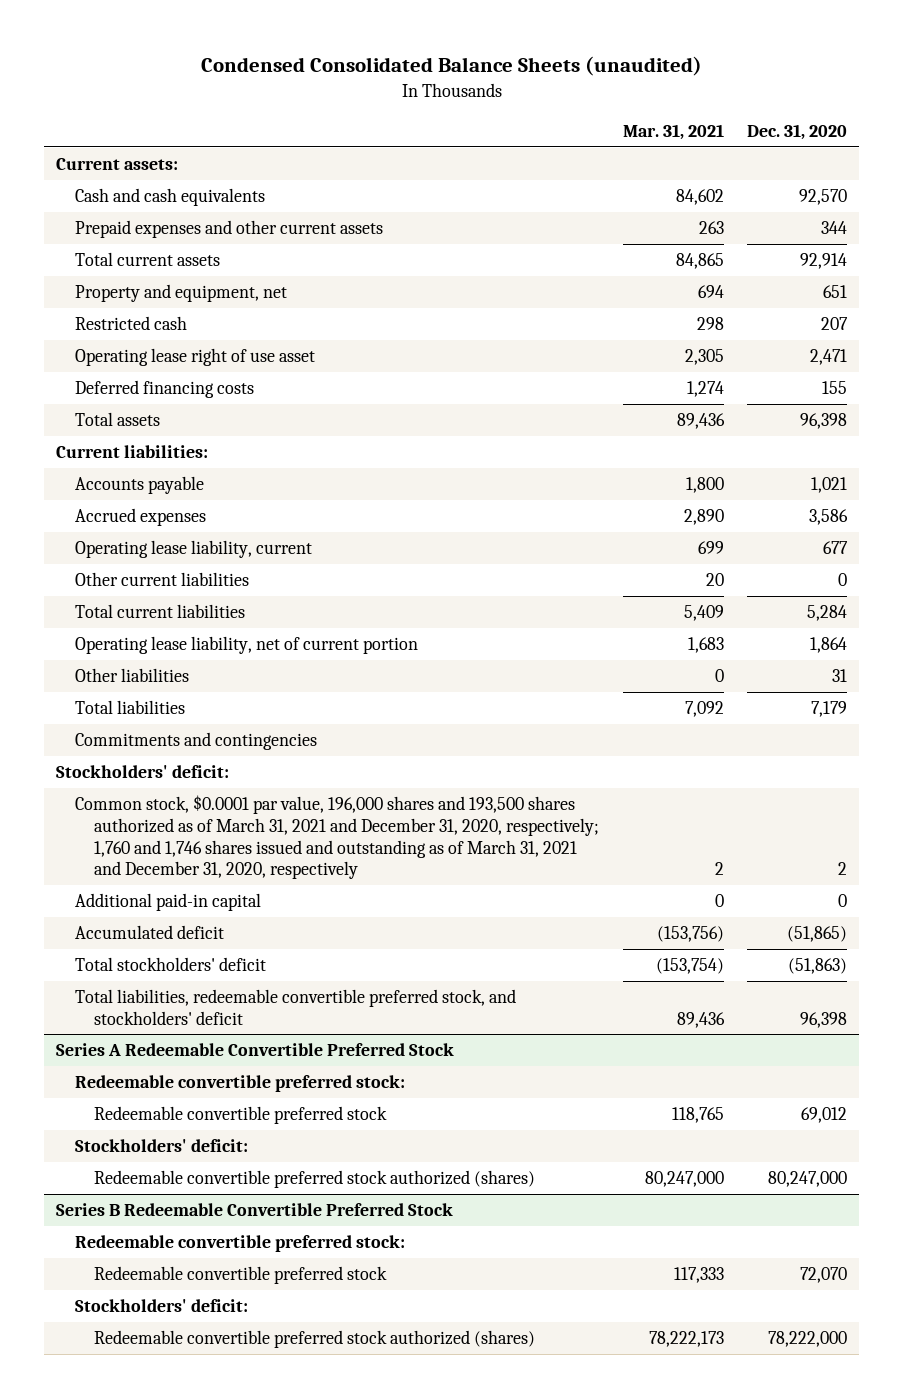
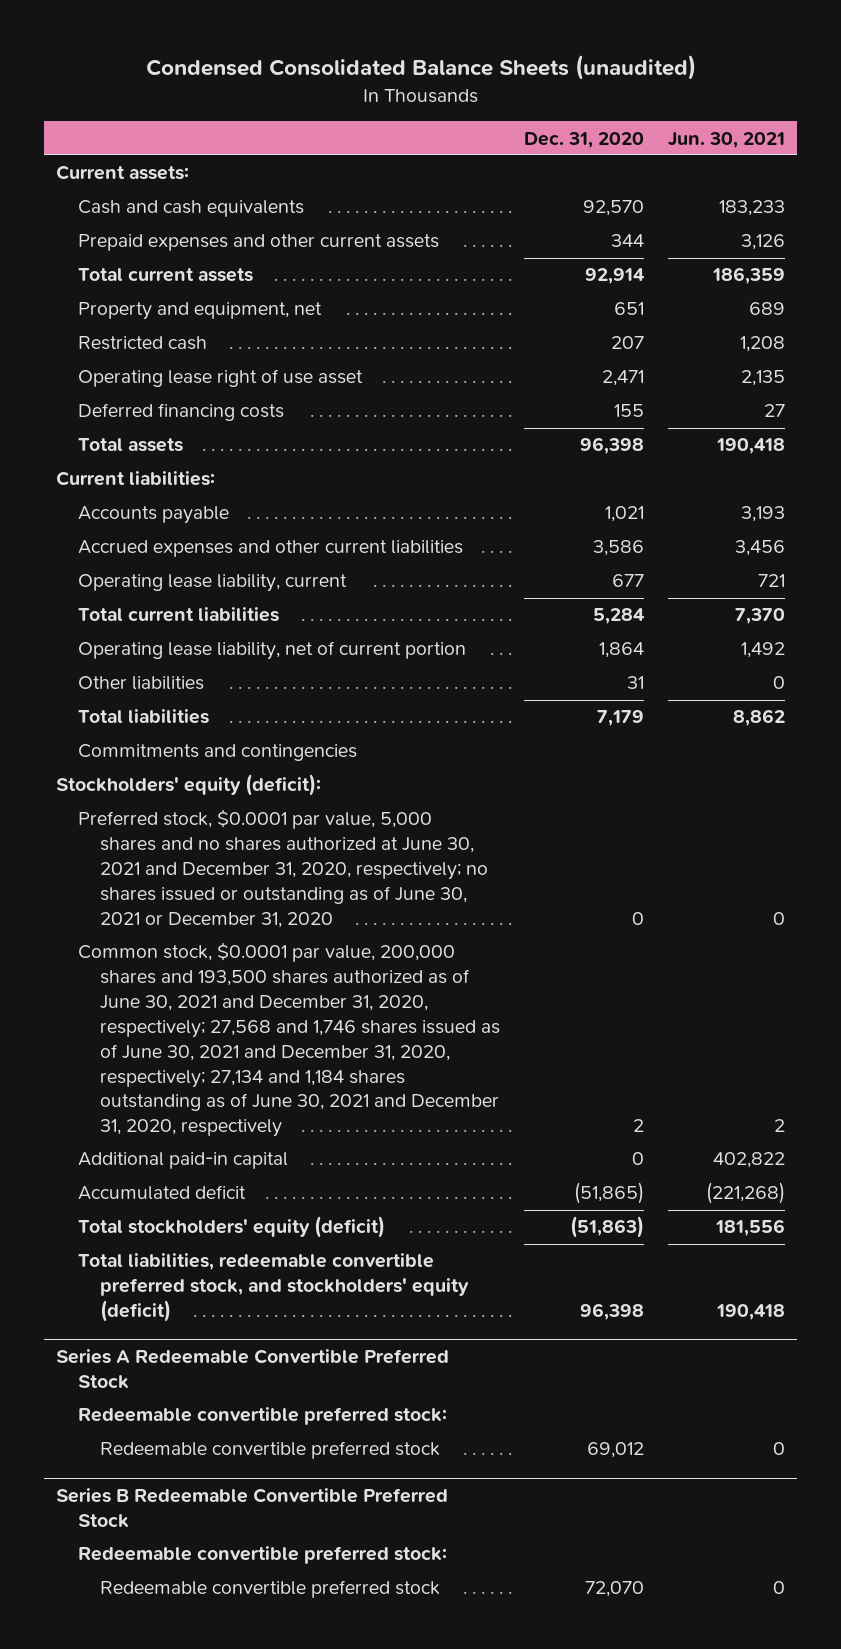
- | Mar. 31, 2021 | Dec. 31, 2020
+ | Dec. 31, 2020 | Jun. 30, 2021
- Accrued expenses | 2,890 | 3,586
+ Accrued expenses and other current liabilities | 3,586 | 3,456
- Other current liabilities | 20 | 0
- Stockholders' deficit:
- Common stock, $0.0001 par value, 196,000 shares and 193,500 shares authorized as of March 31, 2021 and December 31, 2020, respectively; 1,760 and 1,746 shares issued and outstanding as of March 31, 2021 and December 31, 2020, respectively | 2 | 2
+ Stockholders' equity (deficit):
+ Preferred stock, $0.0001 par value, 5,000 shares and no shares authorized at June 30, 2021 and December 31, 2020, respectively; no shares issued or outstanding as of June 30, 2021 or December 31, 2020 | 0 | 0
+ Common stock, $0.0001 par value, 200,000 shares and 193,500 shares authorized as of June 30, 2021 and December 31, 2020, respectively; 27,568 and 1,746 shares issued as of June 30, 2021 and December 31, 2020, respectively; 27,134 and 1,184 shares outstanding as of June 30, 2021 and December 31, 2020, respectively | 2 | 2
- Total stockholders' deficit | (153,754) | (51,863)
- Total liabilities, redeemable convertible preferred stock, and stockholders' deficit | 89,436 | 96,398
+ Total stockholders' equity (deficit) | (51,863) | 181,556
+ Total liabilities, redeemable convertible preferred stock, and stockholders' equity (deficit) | 96,398 | 190,418
@ Series A Redeemable Convertible Preferred Stock
- Stockholders' deficit:
- Redeemable convertible preferred stock authorized (shares) | 80,247,000 | 80,247,000
@ Series B Redeemable Convertible Preferred Stock
- Stockholders' deficit:
- Redeemable convertible preferred stock authorized (shares) | 78,222,173 | 78,222,000

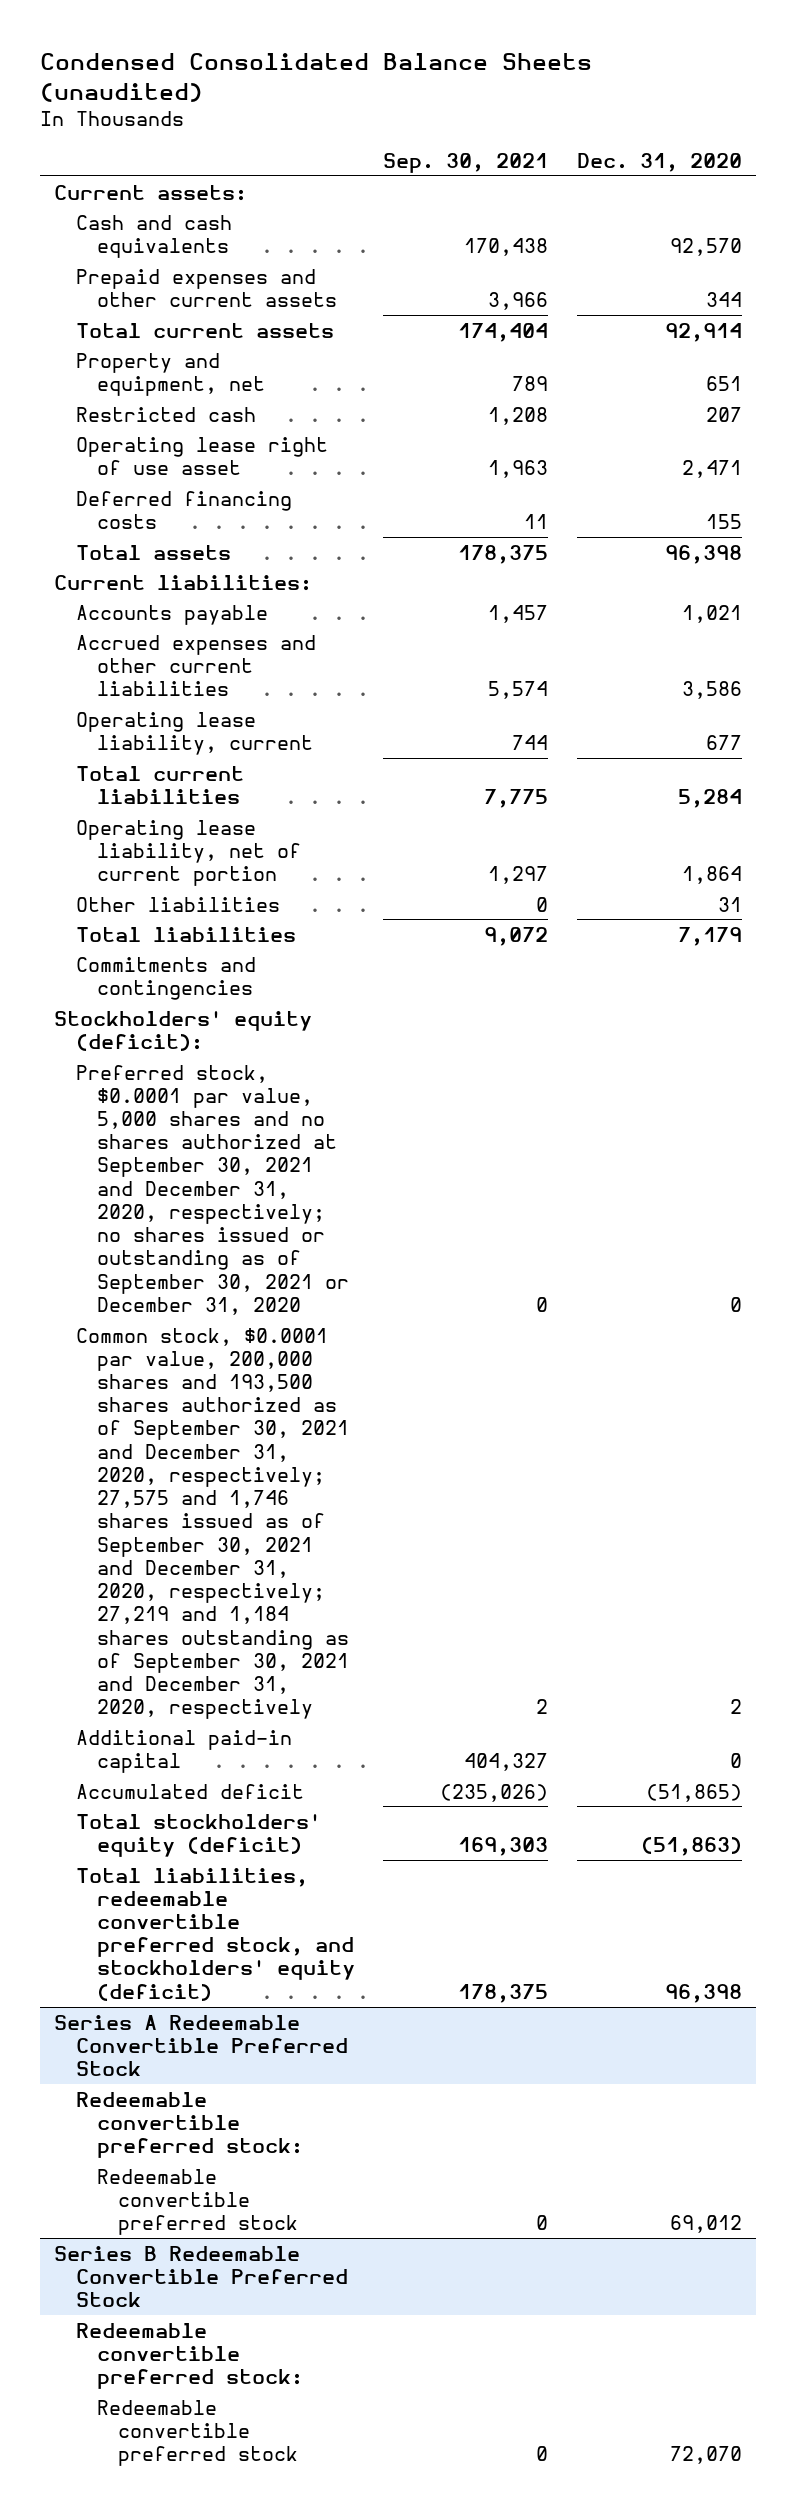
- | Dec. 31, 2020 | Jun. 30, 2021
+ | Sep. 30, 2021 | Dec. 31, 2020
- Preferred stock, $0.0001 par value, 5,000 shares and no shares authorized at June 30, 2021 and December 31, 2020, respectively; no shares issued or outstanding as of June 30, 2021 or December 31, 2020 | 0 | 0
- Common stock, $0.0001 par value, 200,000 shares and 193,500 shares authorized as of June 30, 2021 and December 31, 2020, respectively; 27,568 and 1,746 shares issued as of June 30, 2021 and December 31, 2020, respectively; 27,134 and 1,184 shares outstanding as of June 30, 2021 and December 31, 2020, respectively | 2 | 2
+ Preferred stock, $0.0001 par value, 5,000 shares and no shares authorized at September 30, 2021 and December 31, 2020, respectively; no shares issued or outstanding as of September 30, 2021 or December 31, 2020 | 0 | 0
+ Common stock, $0.0001 par value, 200,000 shares and 193,500 shares authorized as of September 30, 2021 and December 31, 2020, respectively; 27,575 and 1,746 shares issued as of September 30, 2021 and December 31, 2020, respectively; 27,219 and 1,184 shares outstanding as of September 30, 2021 and December 31, 2020, respectively | 2 | 2

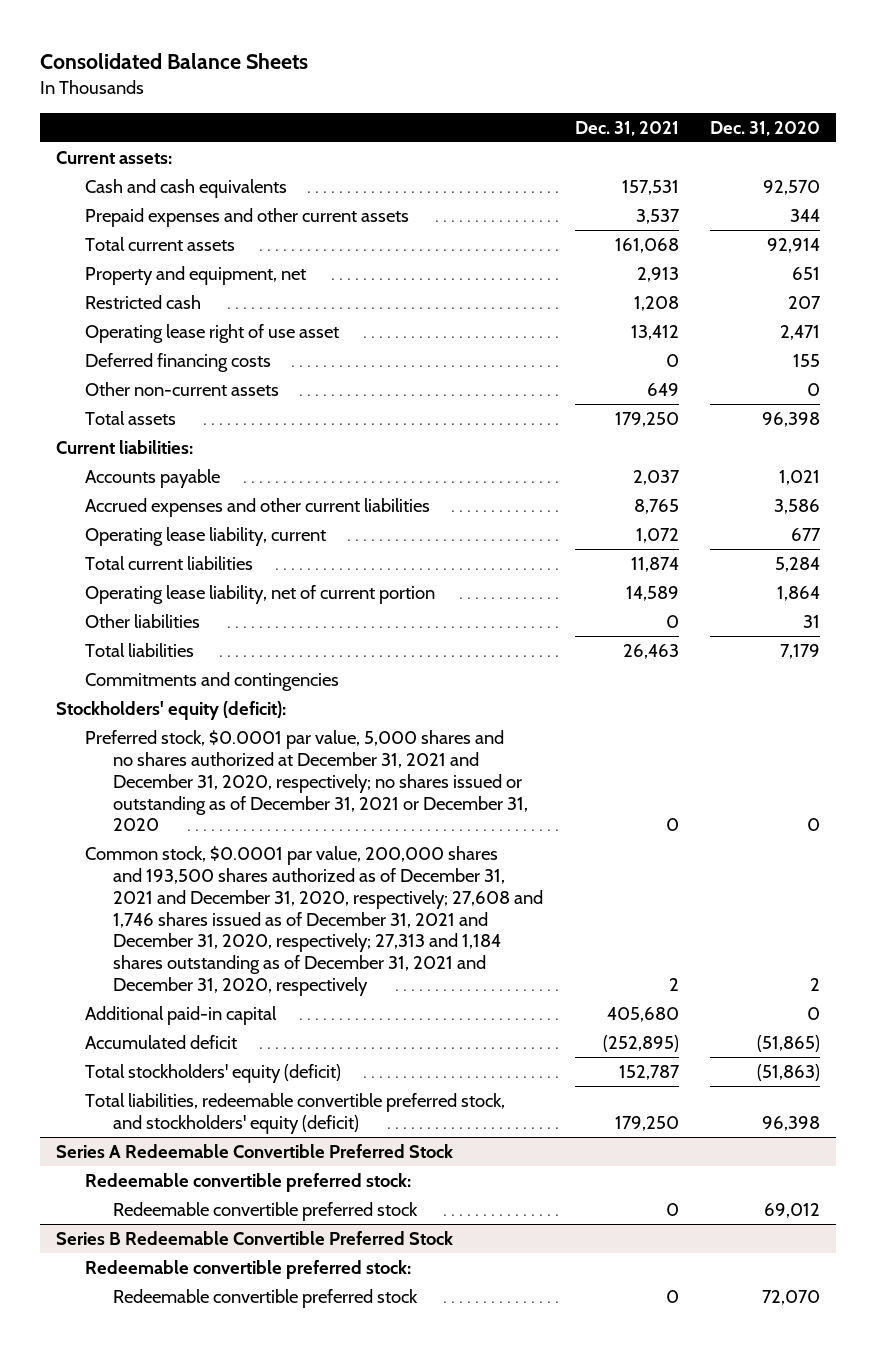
- Condensed Consolidated Balance Sheets (unaudited)
+ Consolidated Balance Sheets
- | Sep. 30, 2021 | Dec. 31, 2020
+ | Dec. 31, 2021 | Dec. 31, 2020
+ Other non-current assets | 649 | 0
- Preferred stock, $0.0001 par value, 5,000 shares and no shares authorized at September 30, 2021 and December 31, 2020, respectively; no shares issued or outstanding as of September 30, 2021 or December 31, 2020 | 0 | 0
- Common stock, $0.0001 par value, 200,000 shares and 193,500 shares authorized as of September 30, 2021 and December 31, 2020, respectively; 27,575 and 1,746 shares issued as of September 30, 2021 and December 31, 2020, respectively; 27,219 and 1,184 shares outstanding as of September 30, 2021 and December 31, 2020, respectively | 2 | 2
+ Preferred stock, $0.0001 par value, 5,000 shares and no shares authorized at December 31, 2021 and December 31, 2020, respectively; no shares issued or outstanding as of December 31, 2021 or December 31, 2020 | 0 | 0
+ Common stock, $0.0001 par value, 200,000 shares and 193,500 shares authorized as of December 31, 2021 and December 31, 2020, respectively; 27,608 and 1,746 shares issued as of December 31, 2021 and December 31, 2020, respectively; 27,313 and 1,184 shares outstanding as of December 31, 2021 and December 31, 2020, respectively | 2 | 2

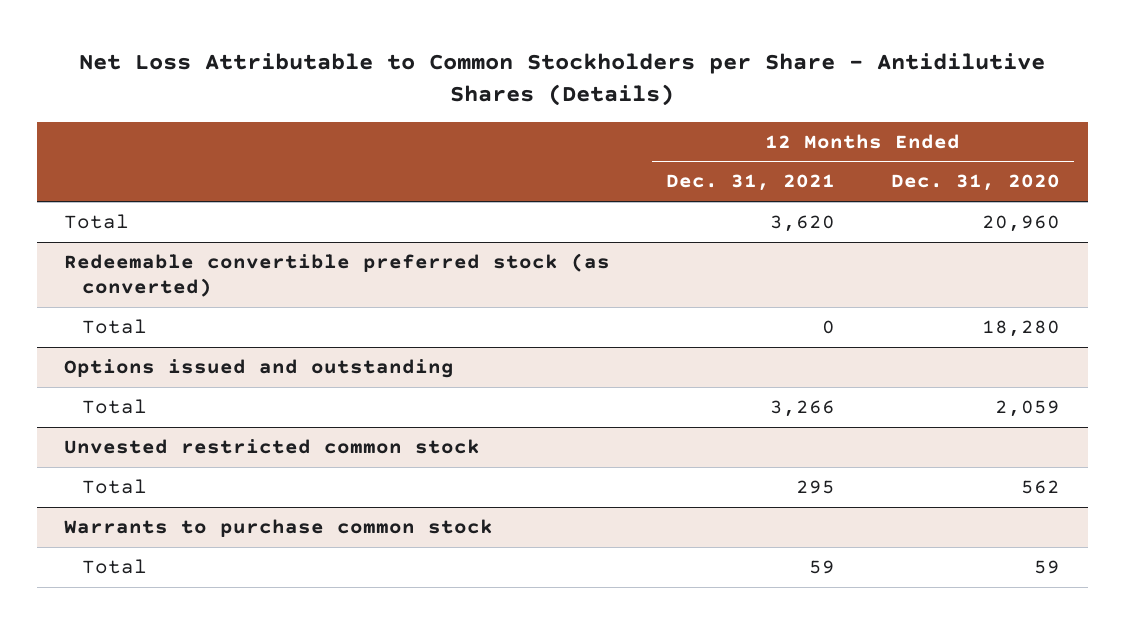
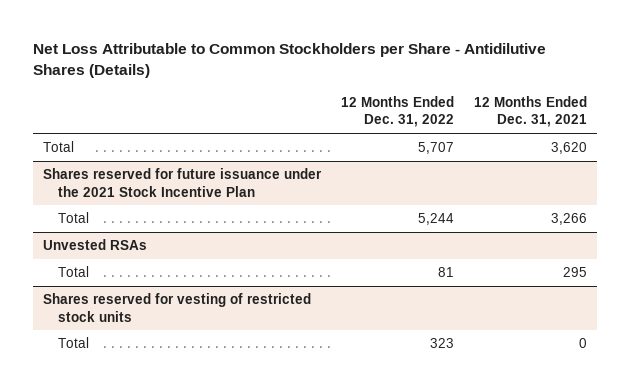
- | 12 Months Ended Dec. 31, 2021 | 12 Months Ended Dec. 31, 2020
+ | 12 Months Ended Dec. 31, 2022 | 12 Months Ended Dec. 31, 2021
- Redeemable convertible preferred stock (as converted)
- Total | 0 | 18,280
- Options issued and outstanding
+ Shares reserved for future issuance under the 2021 Stock Incentive Plan
- Unvested restricted common stock
+ Unvested RSAs
- Warrants to purchase common stock
- Total | 59 | 59
+ Shares reserved for vesting of restricted stock units
+ Total | 323 | 0

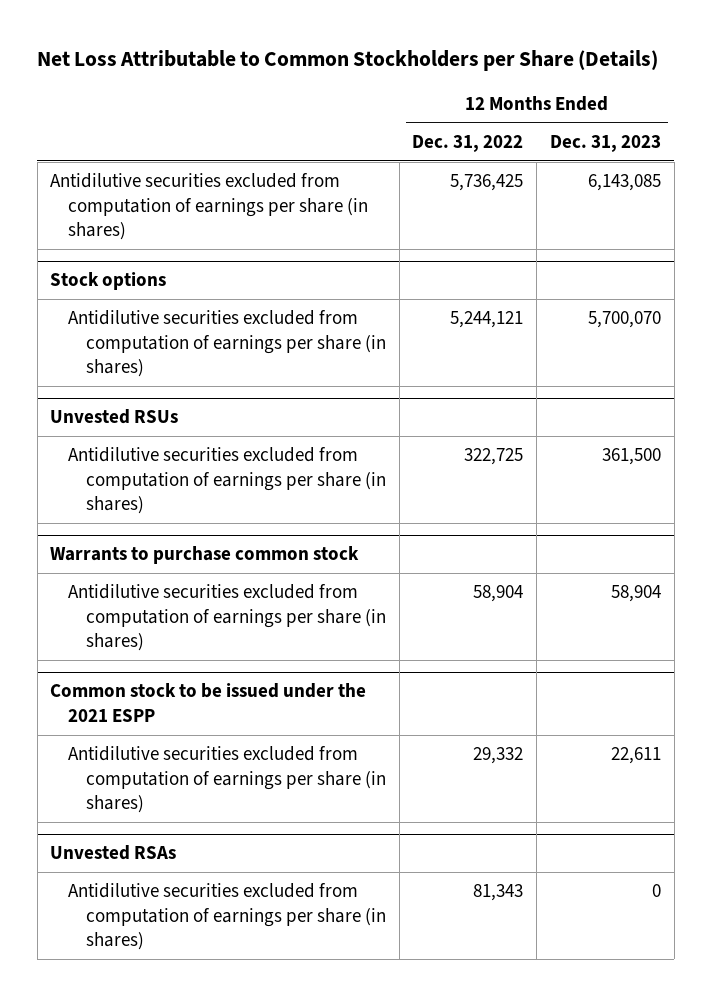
- Net Loss Attributable to Common Stockholders per Share - Antidilutive Shares (Details)
+ Net Loss Attributable to Common Stockholders per Share (Details)
- | 12 Months Ended Dec. 31, 2022 | 12 Months Ended Dec. 31, 2021
+ | 12 Months Ended Dec. 31, 2022 | 12 Months Ended Dec. 31, 2023
- Total | 5,707 | 3,620
- Shares reserved for future issuance under the 2021 Stock Incentive Plan
- Total | 5,244 | 3,266
+ Antidilutive securities excluded from computation of earnings per share (in shares) | 5,736,425 | 6,143,085
+ Stock options
+ Antidilutive securities excluded from computation of earnings per share (in shares) | 5,244,121 | 5,700,070
+ Unvested RSUs
+ Antidilutive securities excluded from computation of earnings per share (in shares) | 322,725 | 361,500
+ Warrants to purchase common stock
+ Antidilutive securities excluded from computation of earnings per share (in shares) | 58,904 | 58,904
+ Common stock to be issued under the 2021 ESPP
+ Antidilutive securities excluded from computation of earnings per share (in shares) | 29,332 | 22,611
@ Unvested RSAs
- Total | 81 | 295
- Shares reserved for vesting of restricted stock units
- Total | 323 | 0
@ Unvested RSAs
+ Antidilutive securities excluded from computation of earnings per share (in shares) | 81,343 | 0

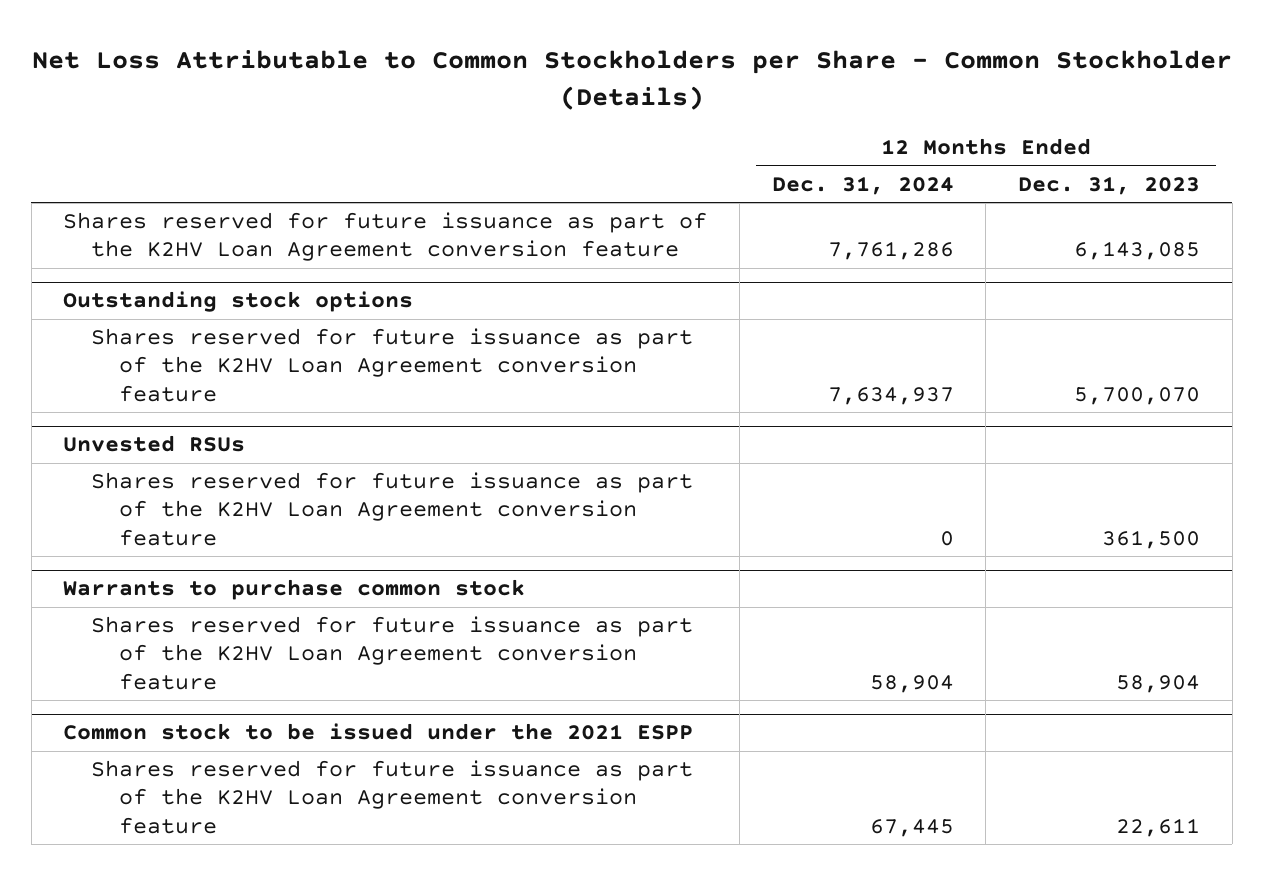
- Net Loss Attributable to Common Stockholders per Share (Details)
+ Net Loss Attributable to Common Stockholders per Share - Common Stockholder (Details)
- | 12 Months Ended Dec. 31, 2022 | 12 Months Ended Dec. 31, 2023
+ | 12 Months Ended Dec. 31, 2024 | 12 Months Ended Dec. 31, 2023
- Antidilutive securities excluded from computation of earnings per share (in shares) | 5,736,425 | 6,143,085
- Stock options
- Antidilutive securities excluded from computation of earnings per share (in shares) | 5,244,121 | 5,700,070
+ Shares reserved for future issuance as part of the K2HV Loan Agreement conversion feature | 7,761,286 | 6,143,085
+ Outstanding stock options
+ Shares reserved for future issuance as part of the K2HV Loan Agreement conversion feature | 7,634,937 | 5,700,070
@ Unvested RSUs
- Antidilutive securities excluded from computation of earnings per share (in shares) | 322,725 | 361,500
+ Shares reserved for future issuance as part of the K2HV Loan Agreement conversion feature | 0 | 361,500
@ Warrants to purchase common stock
- Antidilutive securities excluded from computation of earnings per share (in shares) | 58,904 | 58,904
+ Shares reserved for future issuance as part of the K2HV Loan Agreement conversion feature | 58,904 | 58,904
@ Common stock to be issued under the 2021 ESPP
- Antidilutive securities excluded from computation of earnings per share (in shares) | 29,332 | 22,611
- Unvested RSAs
- Antidilutive securities excluded from computation of earnings per share (in shares) | 81,343 | 0
@ Common stock to be issued under the 2021 ESPP
+ Shares reserved for future issuance as part of the K2HV Loan Agreement conversion feature | 67,445 | 22,611

